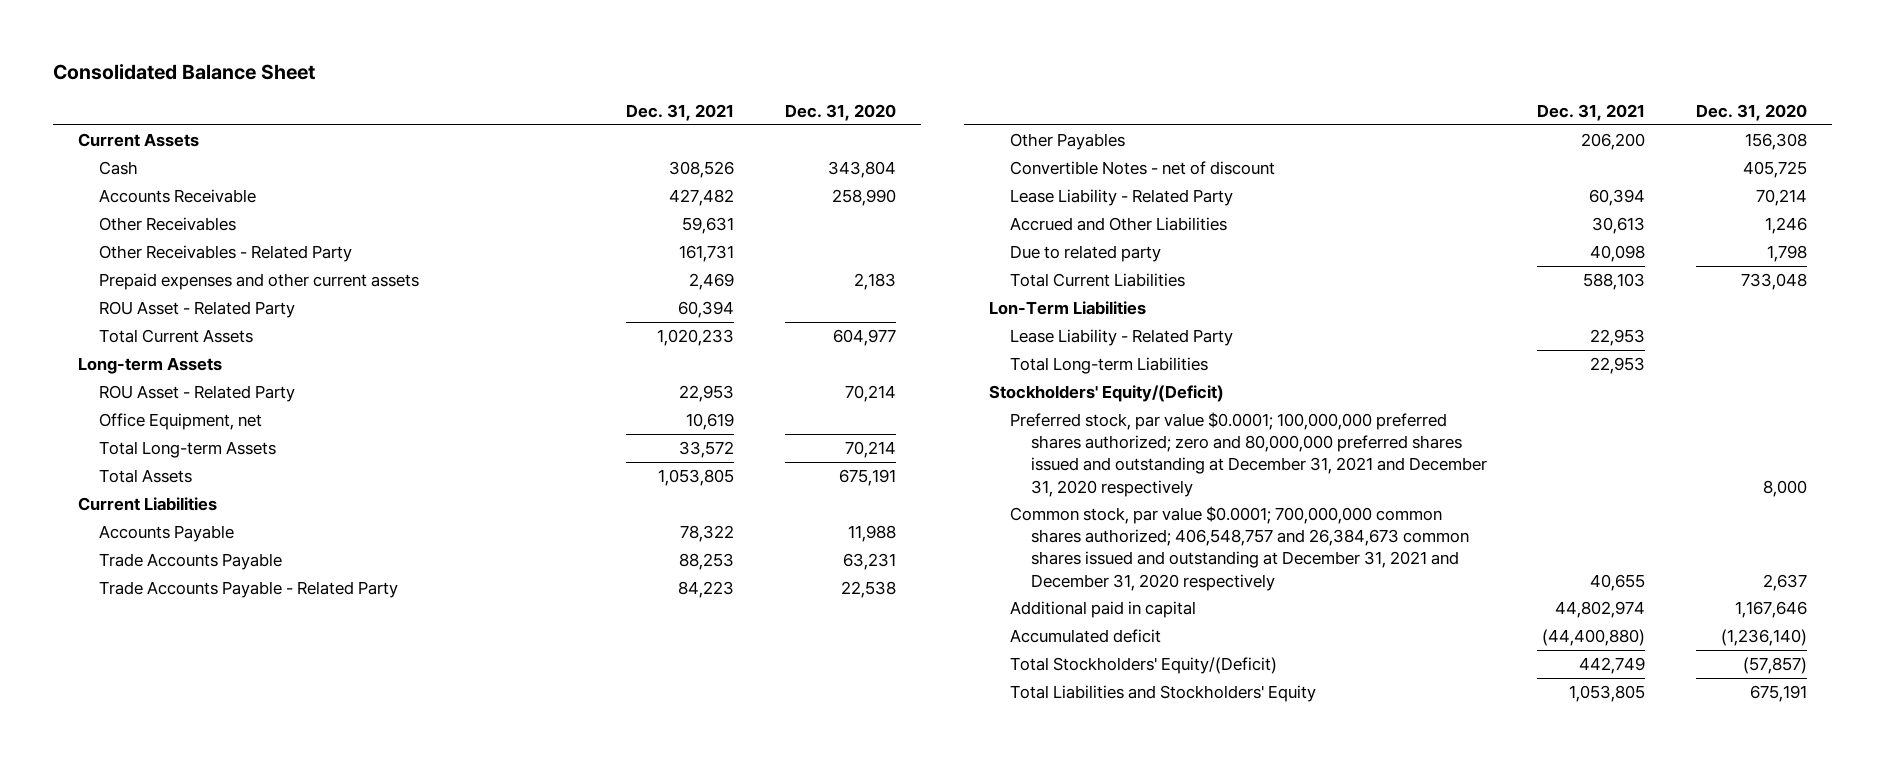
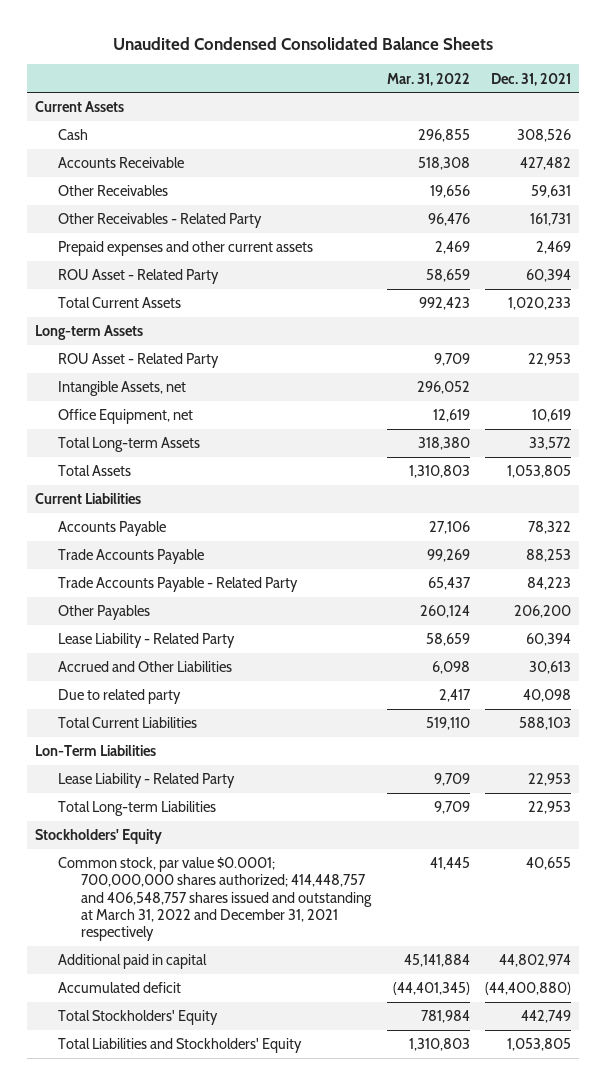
- Consolidated Balance Sheet
+ Unaudited Condensed Consolidated Balance Sheets
- | Dec. 31, 2021 | Dec. 31, 2020
+ | Mar. 31, 2022 | Dec. 31, 2021
+ Intangible Assets, net | 296,052 |
- Convertible Notes - net of discount | | 405,725
- Stockholders' Equity/(Deficit)
- Preferred stock, par value $0.0001; 100,000,000 preferred shares authorized; zero and 80,000,000 preferred shares issued and outstanding at December 31, 2021 and December 31, 2020 respectively | | 8,000
- Common stock, par value $0.0001; 700,000,000 common shares authorized; 406,548,757 and 26,384,673 common shares issued and outstanding at December 31, 2021 and December 31, 2020 respectively | 40,655 | 2,637
+ Stockholders' Equity
+ Common stock, par value $0.0001; 700,000,000 shares authorized; 414,448,757 and 406,548,757 shares issued and outstanding at March 31, 2022 and December 31, 2021 respectively | 41,445 | 40,655
- Total Stockholders' Equity/(Deficit) | 442,749 | (57,857)
+ Total Stockholders' Equity | 781,984 | 442,749

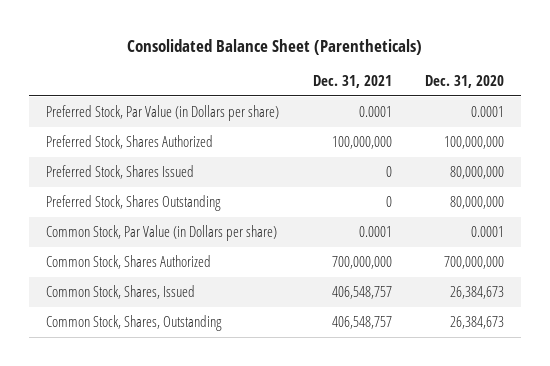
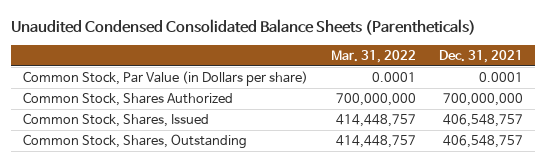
- Consolidated Balance Sheet (Parentheticals)
+ Unaudited Condensed Consolidated Balance Sheets (Parentheticals)
- | Dec. 31, 2021 | Dec. 31, 2020
+ | Mar. 31, 2022 | Dec. 31, 2021
- Preferred Stock, Par Value (in Dollars per share) | 0.0001 | 0.0001
- Preferred Stock, Shares Authorized | 100,000,000 | 100,000,000
- Preferred Stock, Shares Issued | 0 | 80,000,000
- Preferred Stock, Shares Outstanding | 0 | 80,000,000

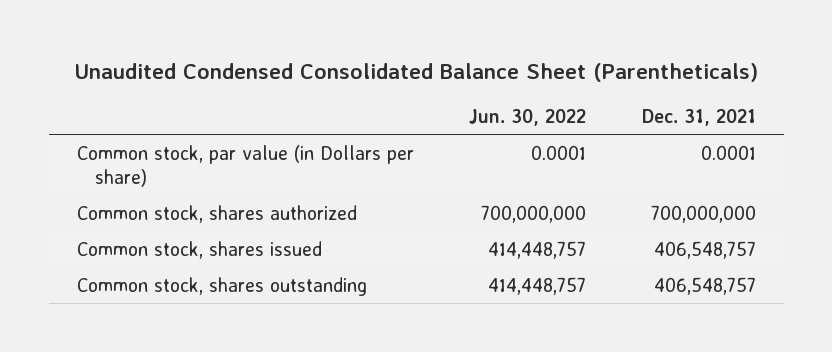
- Unaudited Condensed Consolidated Balance Sheets (Parentheticals)
+ Unaudited Condensed Consolidated Balance Sheet (Parentheticals)
- | Mar. 31, 2022 | Dec. 31, 2021
+ | Jun. 30, 2022 | Dec. 31, 2021
- Common Stock, Par Value (in Dollars per share) | 0.0001 | 0.0001
- Common Stock, Shares Authorized | 700,000,000 | 700,000,000
- Common Stock, Shares, Issued | 414,448,757 | 406,548,757
- Common Stock, Shares, Outstanding | 414,448,757 | 406,548,757
+ Common stock, par value (in Dollars per share) | 0.0001 | 0.0001
+ Common stock, shares authorized | 700,000,000 | 700,000,000
+ Common stock, shares issued | 414,448,757 | 406,548,757
+ Common stock, shares outstanding | 414,448,757 | 406,548,757

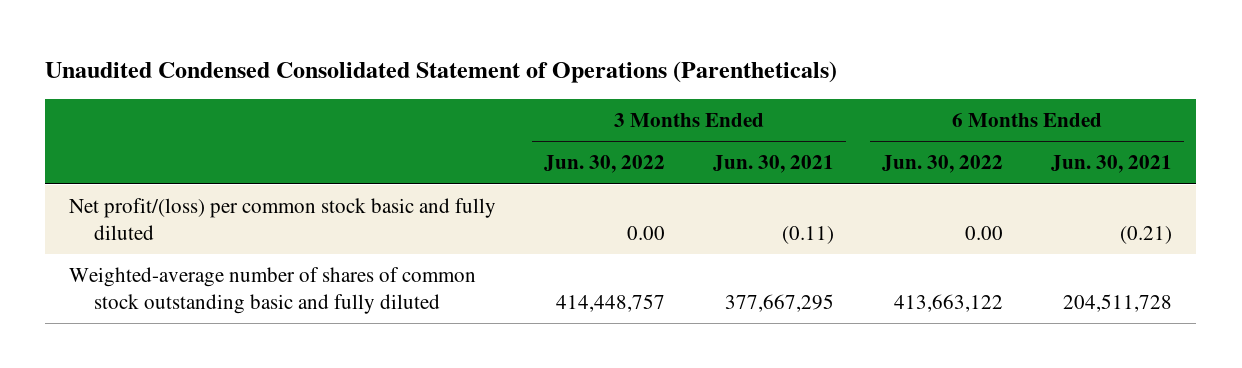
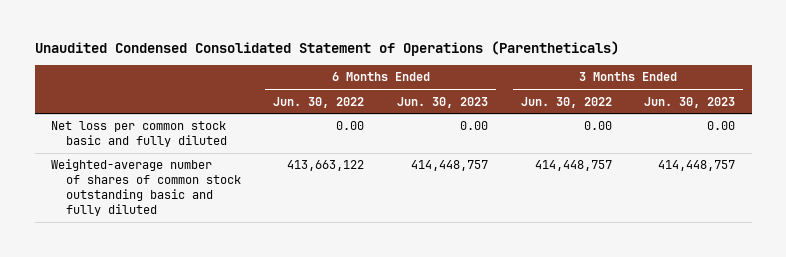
- | 3 Months Ended Jun. 30, 2022 | 3 Months Ended Jun. 30, 2021 | 6 Months Ended Jun. 30, 2022 | 6 Months Ended Jun. 30, 2021
+ | 6 Months Ended Jun. 30, 2022 | 6 Months Ended Jun. 30, 2023 | 3 Months Ended Jun. 30, 2022 | 3 Months Ended Jun. 30, 2023
- Net profit/(loss) per common stock basic and fully diluted | 0.00 | (0.11) | 0.00 | (0.21)
+ Net loss per common stock basic and fully diluted | 0.00 | 0.00 | 0.00 | 0.00

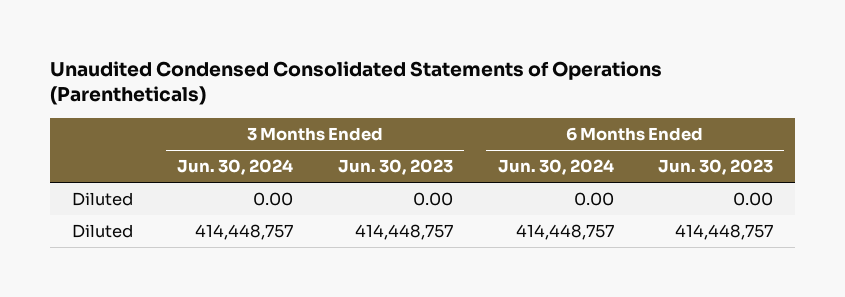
- Unaudited Condensed Consolidated Statement of Operations (Parentheticals)
+ Unaudited Condensed Consolidated Statements of Operations (Parentheticals)
- | 6 Months Ended Jun. 30, 2022 | 6 Months Ended Jun. 30, 2023 | 3 Months Ended Jun. 30, 2022 | 3 Months Ended Jun. 30, 2023
+ | 3 Months Ended Jun. 30, 2024 | 3 Months Ended Jun. 30, 2023 | 6 Months Ended Jun. 30, 2024 | 6 Months Ended Jun. 30, 2023
- Net loss per common stock basic and fully diluted | 0.00 | 0.00 | 0.00 | 0.00
- Weighted-average number of shares of common stock outstanding basic and fully diluted | 413,663,122 | 414,448,757 | 414,448,757 | 414,448,757
+ Diluted | 0.00 | 0.00 | 0.00 | 0.00
+ Diluted | 414,448,757 | 414,448,757 | 414,448,757 | 414,448,757

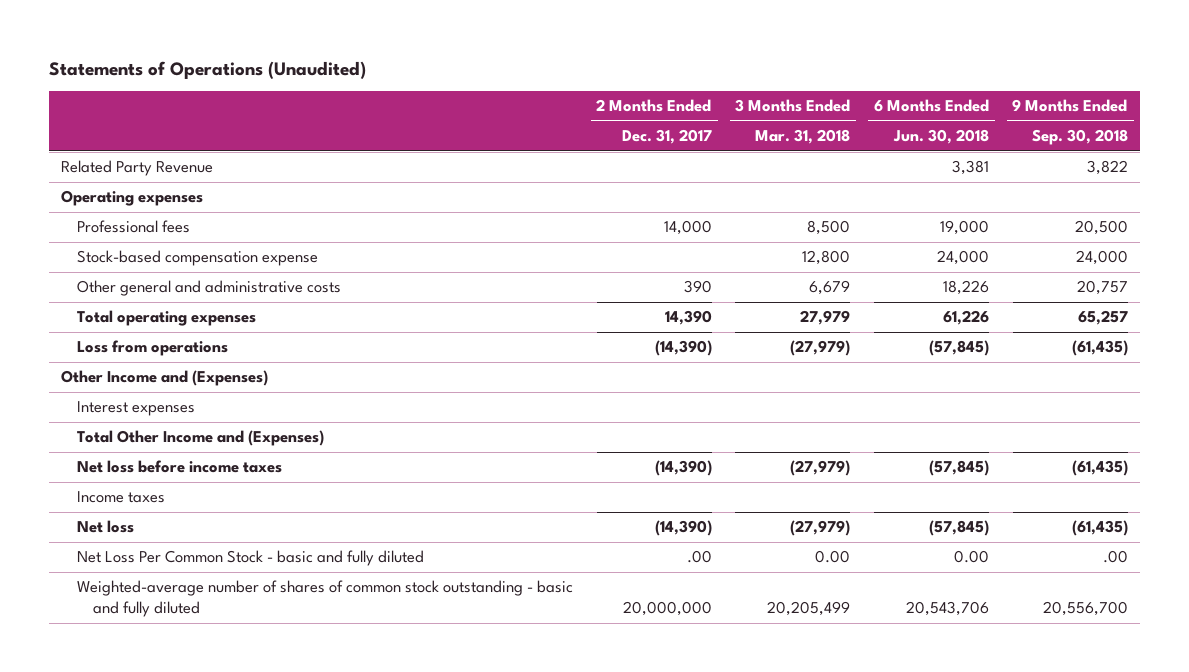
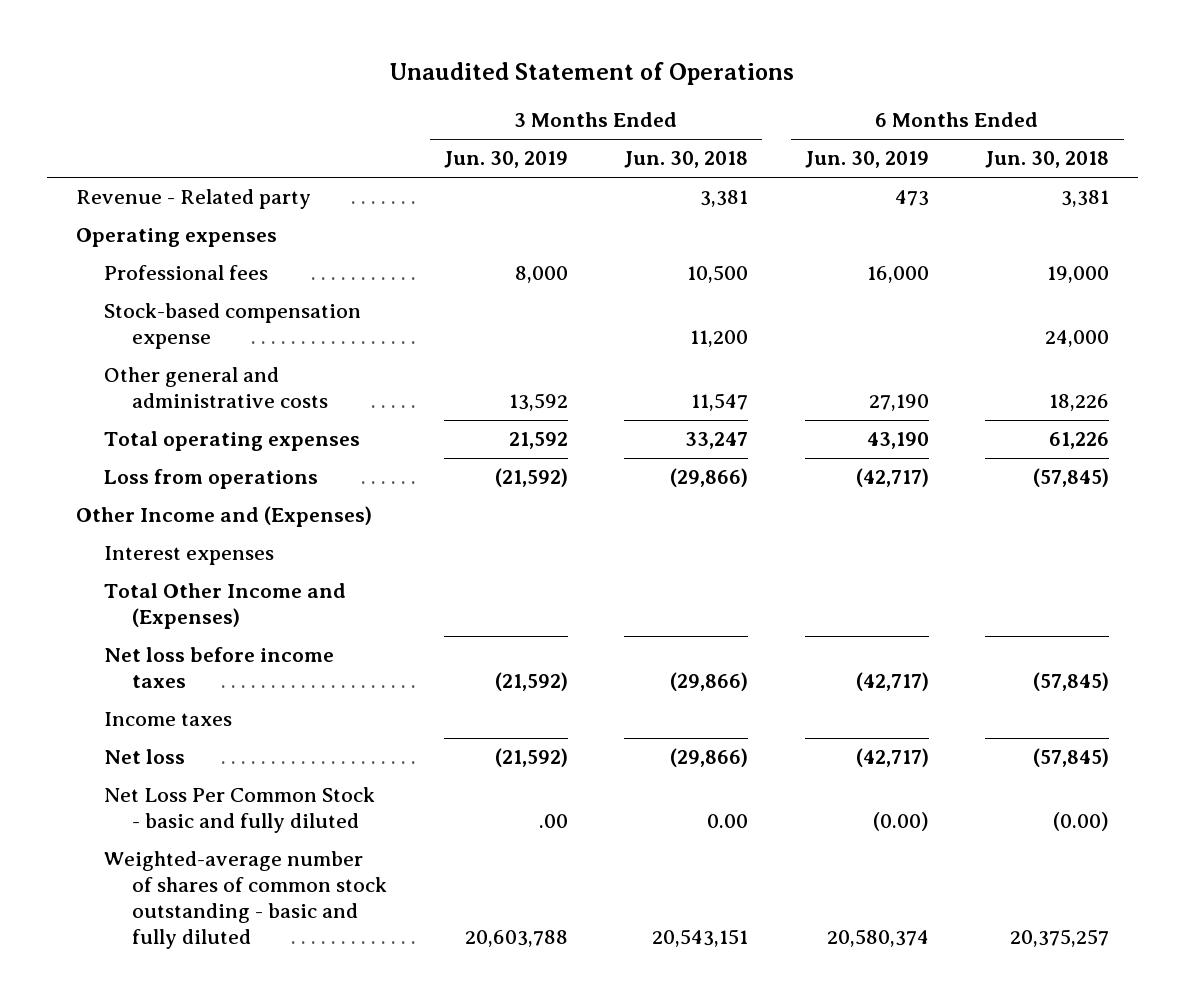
- Statements of Operations (Unaudited)
+ Unaudited Statement of Operations
- | 2 Months Ended Dec. 31, 2017 | 3 Months Ended Mar. 31, 2018 | 6 Months Ended Jun. 30, 2018 | 9 Months Ended Sep. 30, 2018
+ | 3 Months Ended Jun. 30, 2019 | 3 Months Ended Jun. 30, 2018 | 6 Months Ended Jun. 30, 2019 | 6 Months Ended Jun. 30, 2018
- Related Party Revenue | | | 3,381 | 3,822
+ Revenue - Related party | | 3,381 | 473 | 3,381
- Net Loss Per Common Stock - basic and fully diluted | .00 | 0.00 | 0.00 | .00
- Weighted-average number of shares of common stock outstanding - basic and fully diluted | 20,000,000 | 20,205,499 | 20,543,706 | 20,556,700
+ Net Loss Per Common Stock - basic and fully diluted | .00 | 0.00 | (0.00) | (0.00)
+ Weighted-average number of shares of common stock outstanding - basic and fully diluted | 20,603,788 | 20,543,151 | 20,580,374 | 20,375,257

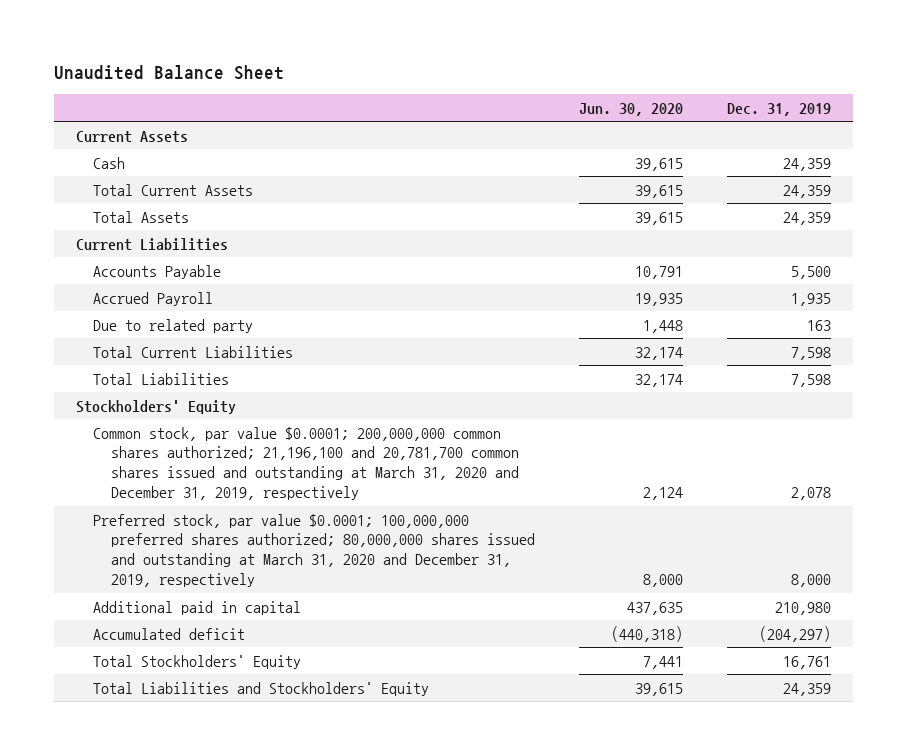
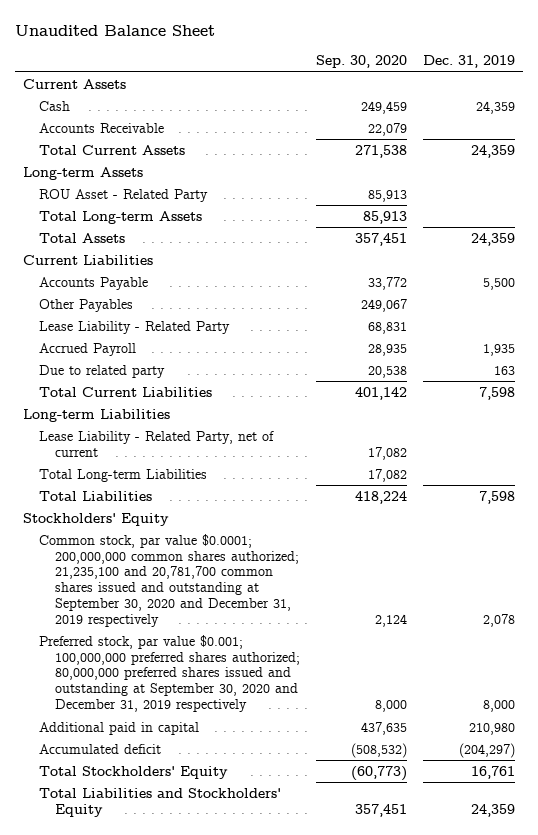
- | Jun. 30, 2020 | Dec. 31, 2019
+ | Sep. 30, 2020 | Dec. 31, 2019
+ Accounts Receivable | 22,079 |
+ Long-term Assets
+ ROU Asset - Related Party | 85,913 |
+ Total Long-term Assets | 85,913 |
+ Other Payables | 249,067 |
+ Lease Liability - Related Party | 68,831 |
+ Long-term Liabilities
+ Lease Liability - Related Party, net of current | 17,082 |
+ Total Long-term Liabilities | 17,082 |
- Common stock, par value $0.0001; 200,000,000 common shares authorized; 21,196,100 and 20,781,700 common shares issued and outstanding at March 31, 2020 and December 31, 2019, respectively | 2,124 | 2,078
- Preferred stock, par value $0.0001; 100,000,000 preferred shares authorized; 80,000,000 shares issued and outstanding at March 31, 2020 and December 31, 2019, respectively | 8,000 | 8,000
+ Common stock, par value $0.0001; 200,000,000 common shares authorized; 21,235,100 and 20,781,700 common shares issued and outstanding at September 30, 2020 and December 31, 2019 respectively | 2,124 | 2,078
+ Preferred stock, par value $0.001; 100,000,000 preferred shares authorized; 80,000,000 preferred shares issued and outstanding at September 30, 2020 and December 31, 2019 respectively | 8,000 | 8,000

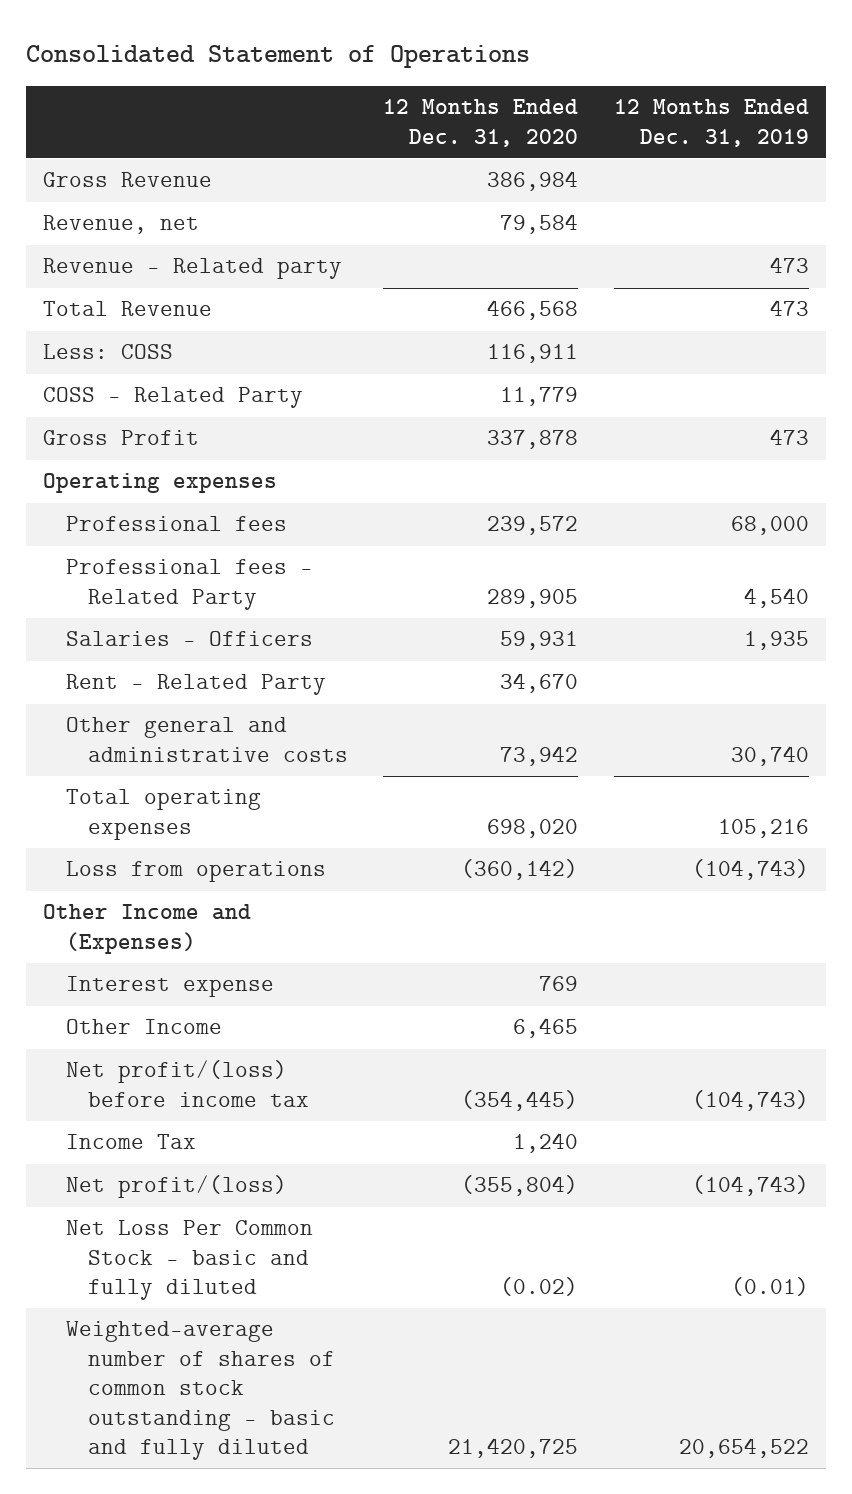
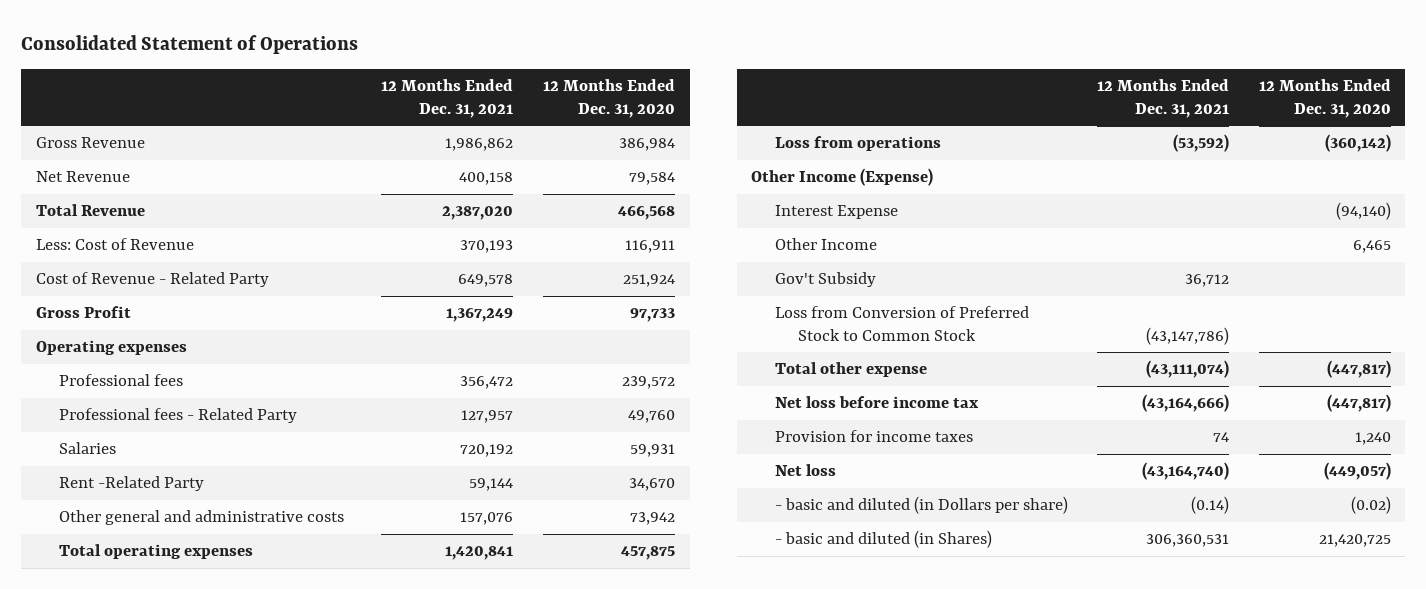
- | 12 Months Ended Dec. 31, 2020 | 12 Months Ended Dec. 31, 2019
+ | 12 Months Ended Dec. 31, 2021 | 12 Months Ended Dec. 31, 2020
- Revenue, net | 79,584 |
- Revenue - Related party | | 473
+ Net Revenue | 400,158 | 79,584
- Less: COSS | 116,911 |
- COSS - Related Party | 11,779 |
- Gross Profit | 337,878 | 473
+ Less: Cost of Revenue | 370,193 | 116,911
+ Cost of Revenue - Related Party | 649,578 | 251,924
+ Gross Profit | 1,367,249 | 97,733
- Professional fees - Related Party | 289,905 | 4,540
- Salaries - Officers | 59,931 | 1,935
- Rent - Related Party | 34,670 |
+ Professional fees - Related Party | 127,957 | 49,760
+ Salaries | 720,192 | 59,931
+ Rent -Related Party | 59,144 | 34,670
- Total operating expenses | 698,020 | 105,216
+ Total operating expenses | 1,420,841 | 457,875
- Other Income and (Expenses)
- Interest expense | 769 |
+ Other Income (Expense)
+ Interest Expense | | (94,140)
- Net profit/(loss) before income tax | (354,445) | (104,743)
- Income Tax | 1,240 |
- Net profit/(loss) | (355,804) | (104,743)
- Net Loss Per Common Stock - basic and fully diluted | (0.02) | (0.01)
- Weighted-average number of shares of common stock outstanding - basic and fully diluted | 21,420,725 | 20,654,522
+ Gov't Subsidy | 36,712 |
+ Loss from Conversion of Preferred Stock to Common Stock | (43,147,786) |
+ Total other expense | (43,111,074) | (447,817)
+ Net loss before income tax | (43,164,666) | (447,817)
+ Provision for income taxes | 74 | 1,240
+ Net loss | (43,164,740) | (449,057)
+ - basic and diluted (in Dollars per share) | (0.14) | (0.02)
+ - basic and diluted (in Shares) | 306,360,531 | 21,420,725

